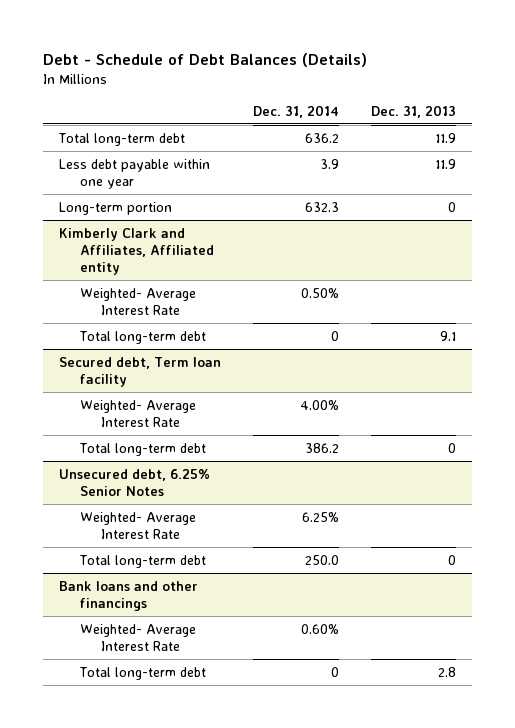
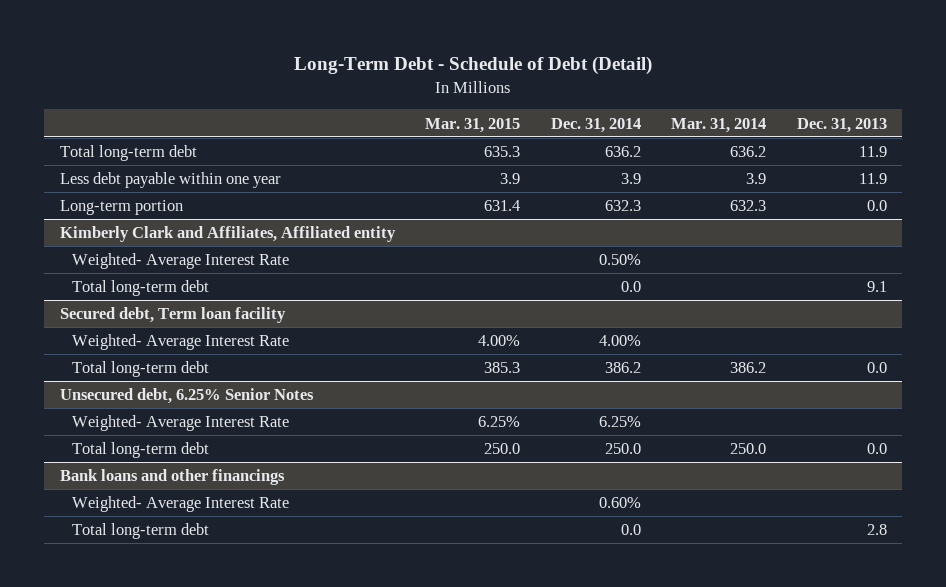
- Debt - Schedule of Debt Balances (Details)
+ Long-Term Debt - Schedule of Debt (Detail)
- | Dec. 31, 2014 | Dec. 31, 2013
+ | Mar. 31, 2015 | Dec. 31, 2014 | Mar. 31, 2014 | Dec. 31, 2013
- Long-term portion | 632.3 | 0
+ Long-term portion | 631.4 | 632.3 | 632.3 | 0.0
@ Kimberly Clark and Affiliates, Affiliated entity
- Total long-term debt | 0 | 9.1
+ Total long-term debt | | 0.0 | | 9.1
@ Secured debt, Term loan facility
- Total long-term debt | 386.2 | 0
+ Total long-term debt | 385.3 | 386.2 | 386.2 | 0.0
@ Unsecured debt, 6.25% Senior Notes
- Total long-term debt | 250.0 | 0
+ Total long-term debt | 250.0 | 250.0 | 250.0 | 0.0
@ Bank loans and other financings
- Total long-term debt | 0 | 2.8
+ Total long-term debt | | 0.0 | | 2.8

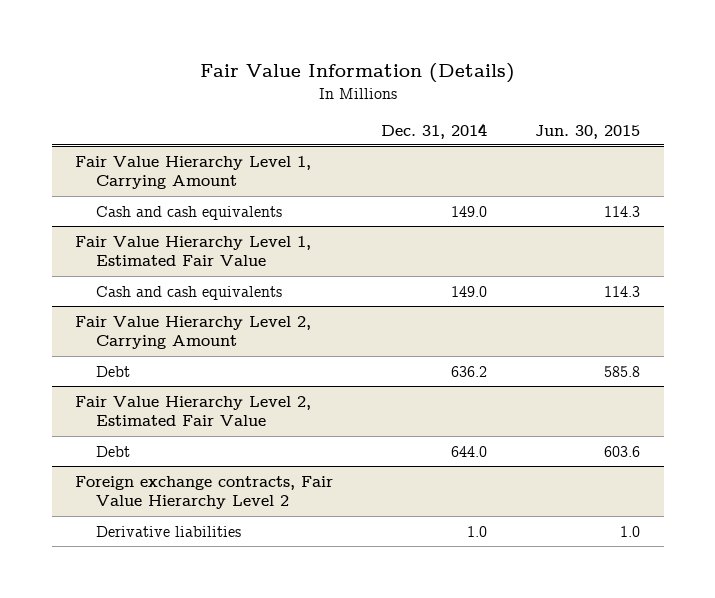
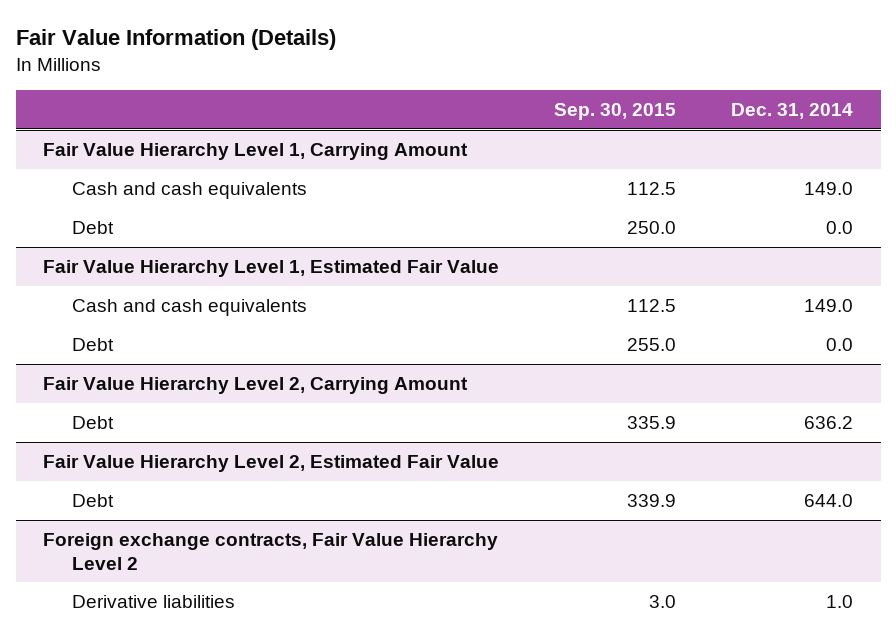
- | Dec. 31, 2014 | Jun. 30, 2015
+ | Sep. 30, 2015 | Dec. 31, 2014
@ Fair Value Hierarchy Level 1, Carrying Amount
+ Debt | 250.0 | 0.0
@ Fair Value Hierarchy Level 1, Estimated Fair Value
+ Debt | 255.0 | 0.0

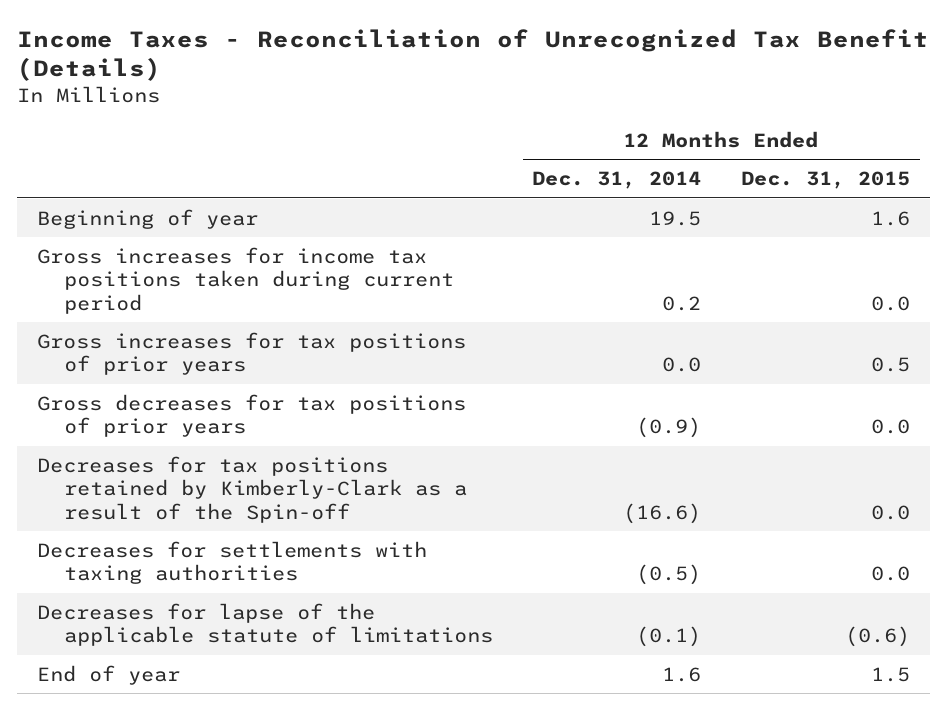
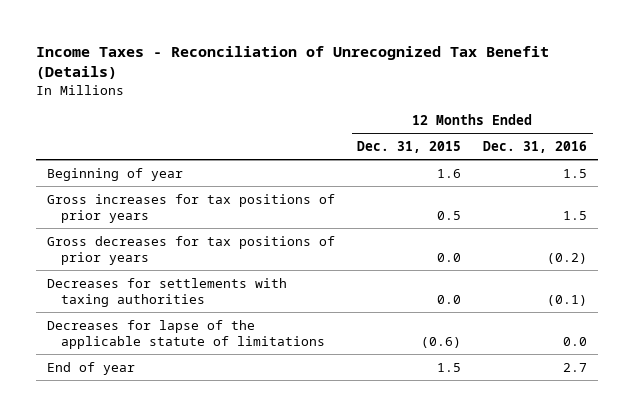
- | 12 Months Ended Dec. 31, 2014 | 12 Months Ended Dec. 31, 2015
+ | 12 Months Ended Dec. 31, 2015 | 12 Months Ended Dec. 31, 2016
- Gross increases for income tax positions taken during current period | 0.2 | 0.0
- Decreases for tax positions retained by Kimberly-Clark as a result of the Spin-off | (16.6) | 0.0

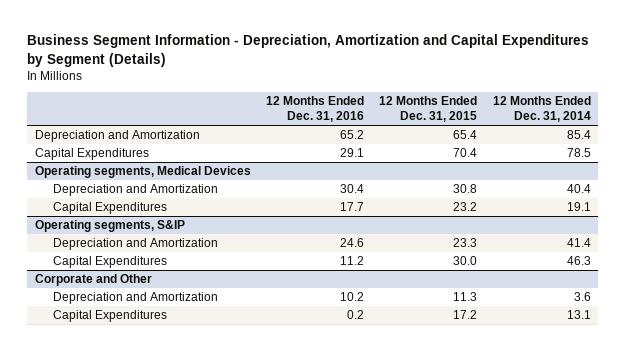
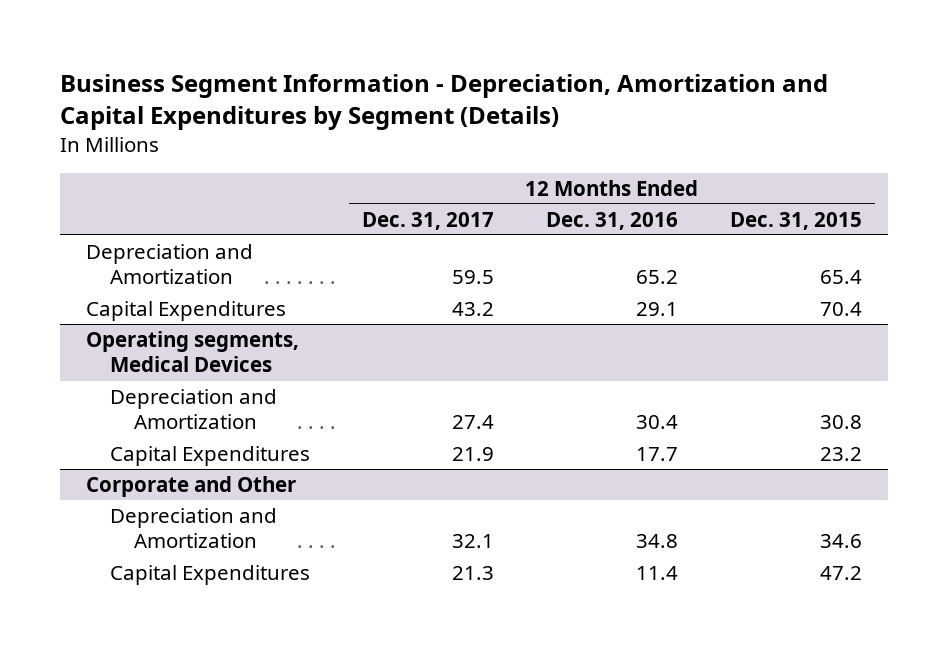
- | 12 Months Ended Dec. 31, 2016 | 12 Months Ended Dec. 31, 2015 | 12 Months Ended Dec. 31, 2014
+ | 12 Months Ended Dec. 31, 2017 | 12 Months Ended Dec. 31, 2016 | 12 Months Ended Dec. 31, 2015
- Operating segments, S&IP
- Depreciation and Amortization | 24.6 | 23.3 | 41.4
- Capital Expenditures | 11.2 | 30.0 | 46.3
@ Corporate and Other
- Depreciation and Amortization | 10.2 | 11.3 | 3.6
- Capital Expenditures | 0.2 | 17.2 | 13.1
+ Depreciation and Amortization | 32.1 | 34.8 | 34.6
+ Capital Expenditures | 21.3 | 11.4 | 47.2

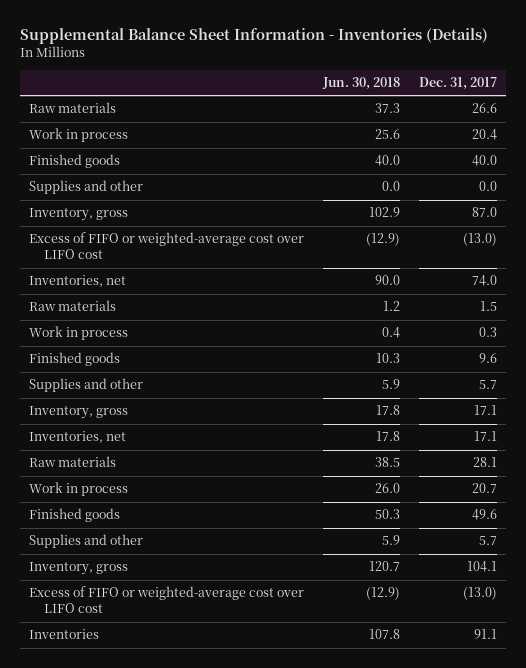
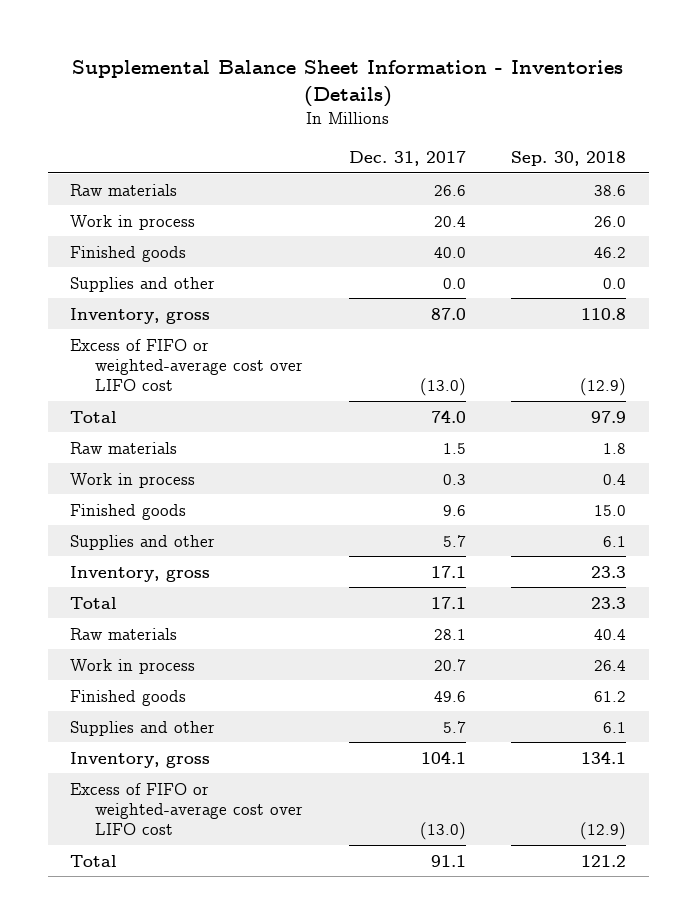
- | Jun. 30, 2018 | Dec. 31, 2017
+ | Dec. 31, 2017 | Sep. 30, 2018
- Inventories, net | 90.0 | 74.0
+ Total | 74.0 | 97.9
- Inventories, net | 17.8 | 17.1
+ Total | 17.1 | 23.3
- Inventories | 107.8 | 91.1
+ Total | 91.1 | 121.2

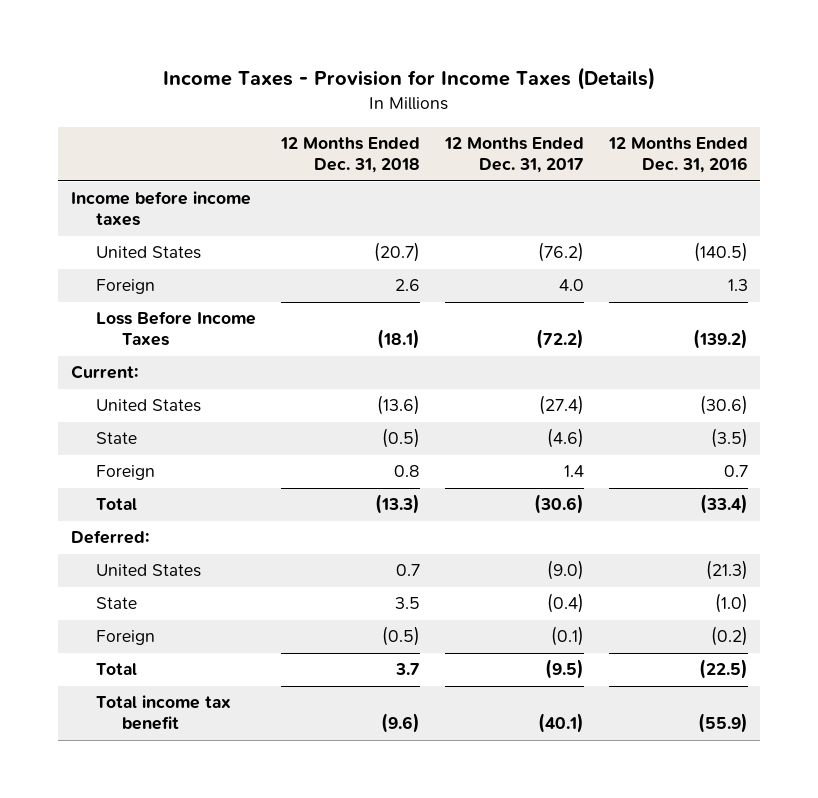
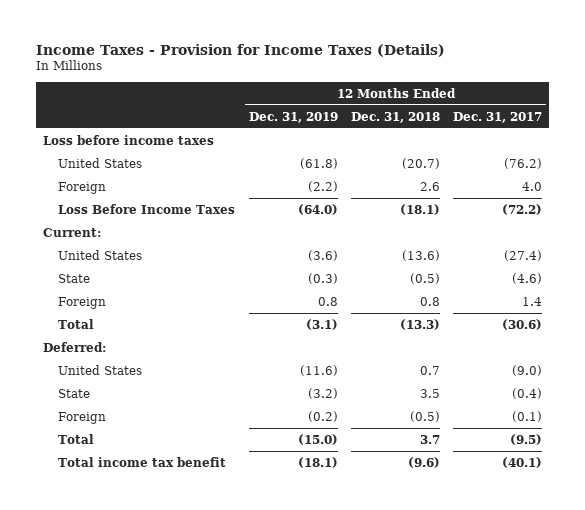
- | 12 Months Ended Dec. 31, 2018 | 12 Months Ended Dec. 31, 2017 | 12 Months Ended Dec. 31, 2016
+ | 12 Months Ended Dec. 31, 2019 | 12 Months Ended Dec. 31, 2018 | 12 Months Ended Dec. 31, 2017
- Income before income taxes
+ Loss before income taxes

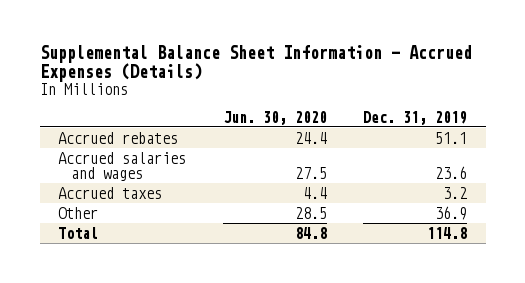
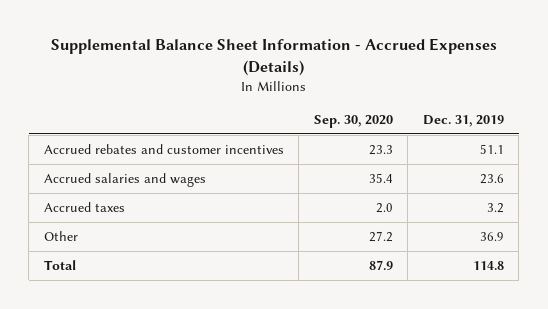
- | Jun. 30, 2020 | Dec. 31, 2019
+ | Sep. 30, 2020 | Dec. 31, 2019
- Accrued rebates | 24.4 | 51.1
+ Accrued rebates and customer incentives | 23.3 | 51.1

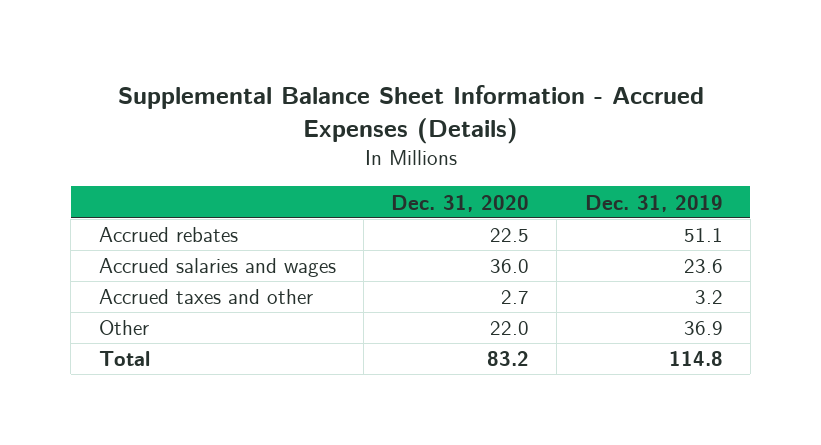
- | Sep. 30, 2020 | Dec. 31, 2019
+ | Dec. 31, 2020 | Dec. 31, 2019
- Accrued rebates and customer incentives | 23.3 | 51.1
+ Accrued rebates | 22.5 | 51.1
- Accrued taxes | 2.0 | 3.2
+ Accrued taxes and other | 2.7 | 3.2

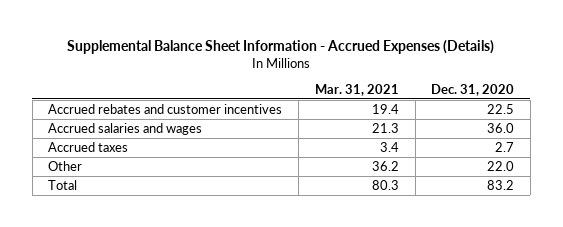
- | Dec. 31, 2020 | Dec. 31, 2019
+ | Mar. 31, 2021 | Dec. 31, 2020
- Accrued rebates | 22.5 | 51.1
+ Accrued rebates and customer incentives | 19.4 | 22.5
- Accrued taxes and other | 2.7 | 3.2
+ Accrued taxes | 3.4 | 2.7

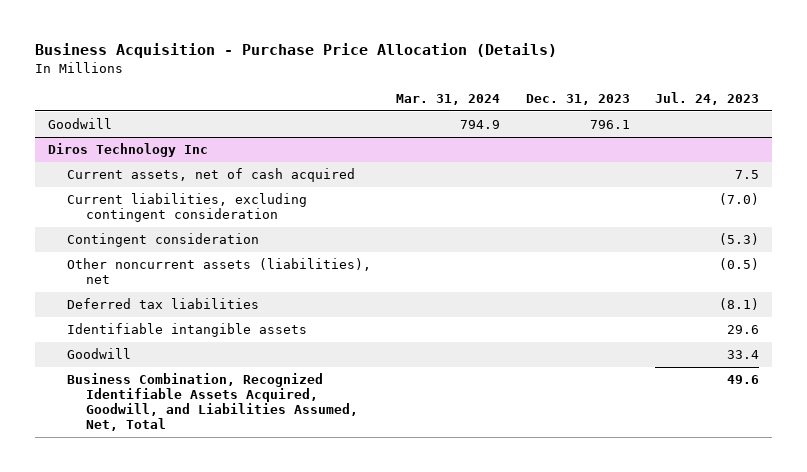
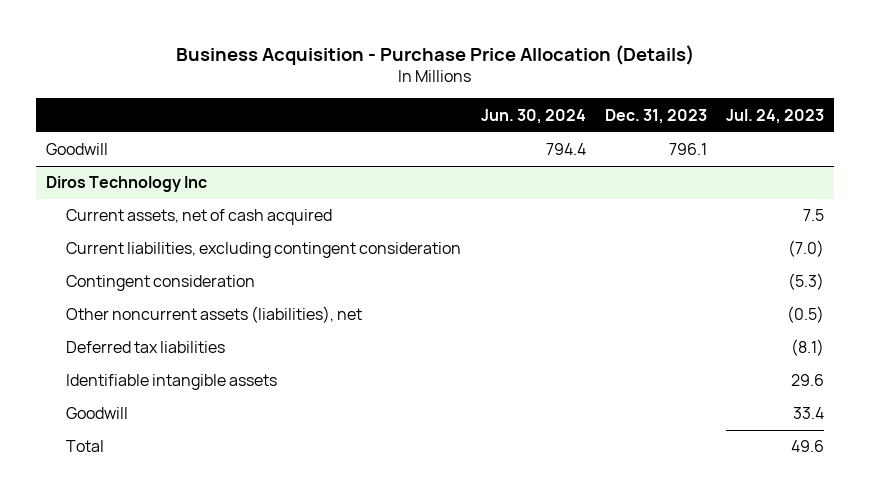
- | Mar. 31, 2024 | Dec. 31, 2023 | Jul. 24, 2023
+ | Jun. 30, 2024 | Dec. 31, 2023 | Jul. 24, 2023
@ Diros Technology Inc
- Business Combination, Recognized Identifiable Assets Acquired, Goodwill, and Liabilities Assumed, Net, Total | | | 49.6
+ Total | | | 49.6

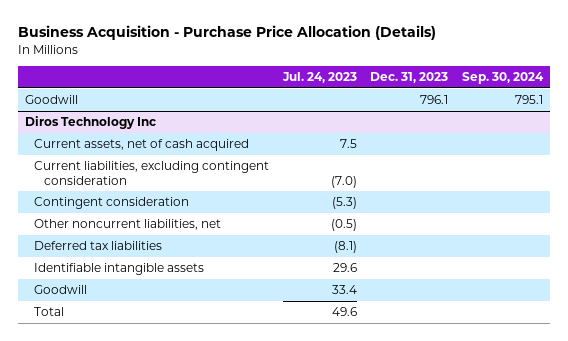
- | Jun. 30, 2024 | Dec. 31, 2023 | Jul. 24, 2023
+ | Jul. 24, 2023 | Dec. 31, 2023 | Sep. 30, 2024
@ Diros Technology Inc
- Other noncurrent assets (liabilities), net | | | (0.5)
+ Other noncurrent liabilities, net | (0.5) | |

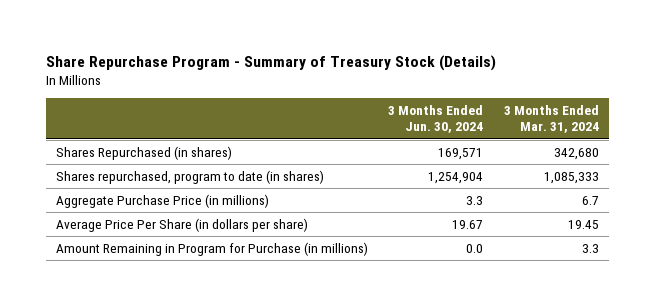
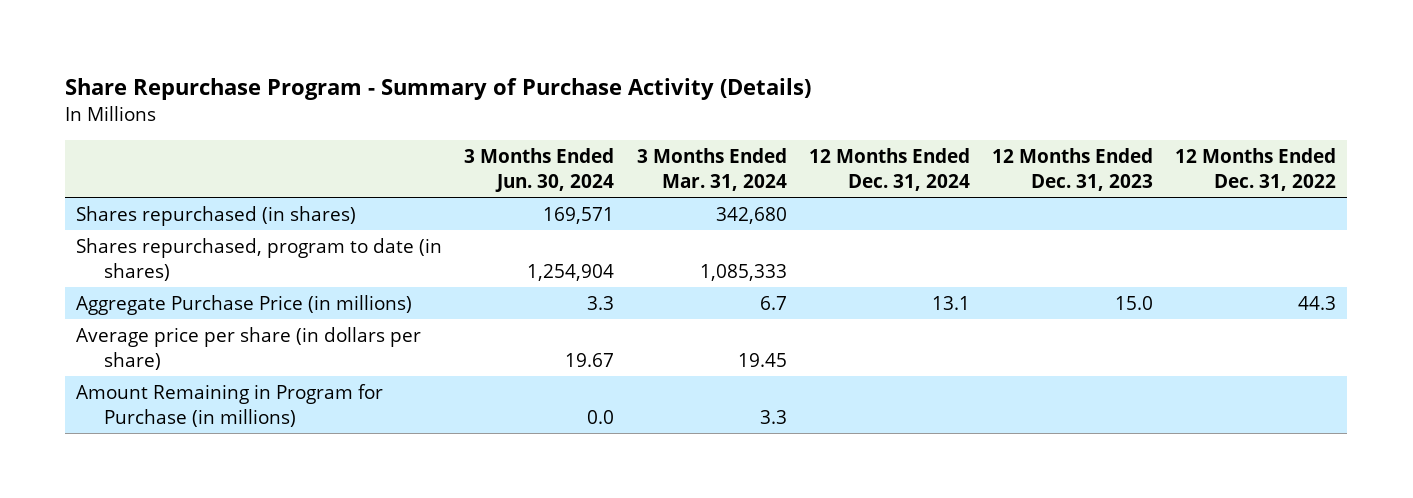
- Share Repurchase Program - Summary of Treasury Stock (Details)
+ Share Repurchase Program - Summary of Purchase Activity (Details)
- | 3 Months Ended Jun. 30, 2024 | 3 Months Ended Mar. 31, 2024
+ | 3 Months Ended Jun. 30, 2024 | 3 Months Ended Mar. 31, 2024 | 12 Months Ended Dec. 31, 2024 | 12 Months Ended Dec. 31, 2023 | 12 Months Ended Dec. 31, 2022
- Shares Repurchased (in shares) | 169,571 | 342,680
+ Shares repurchased (in shares) | 169,571 | 342,680 | | |
- Average Price Per Share (in dollars per share) | 19.67 | 19.45
+ Average price per share (in dollars per share) | 19.67 | 19.45 | | |

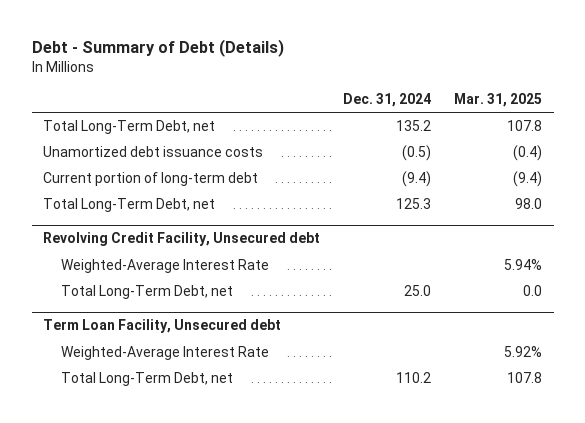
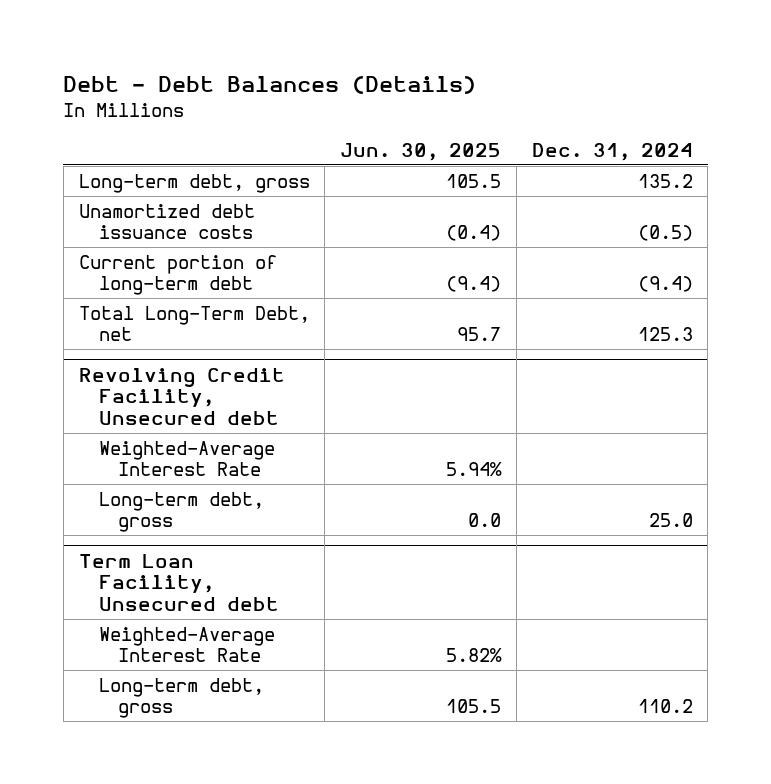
- Debt - Summary of Debt (Details)
+ Debt - Debt Balances (Details)
- | Dec. 31, 2024 | Mar. 31, 2025
+ | Jun. 30, 2025 | Dec. 31, 2024
- Total Long-Term Debt, net | 135.2 | 107.8
+ Long-term debt, gross | 105.5 | 135.2
@ Revolving Credit Facility, Unsecured debt
- Total Long-Term Debt, net | 25.0 | 0.0
+ Long-term debt, gross | 0.0 | 25.0
@ Term Loan Facility, Unsecured debt
- Total Long-Term Debt, net | 110.2 | 107.8
+ Long-term debt, gross | 105.5 | 110.2

